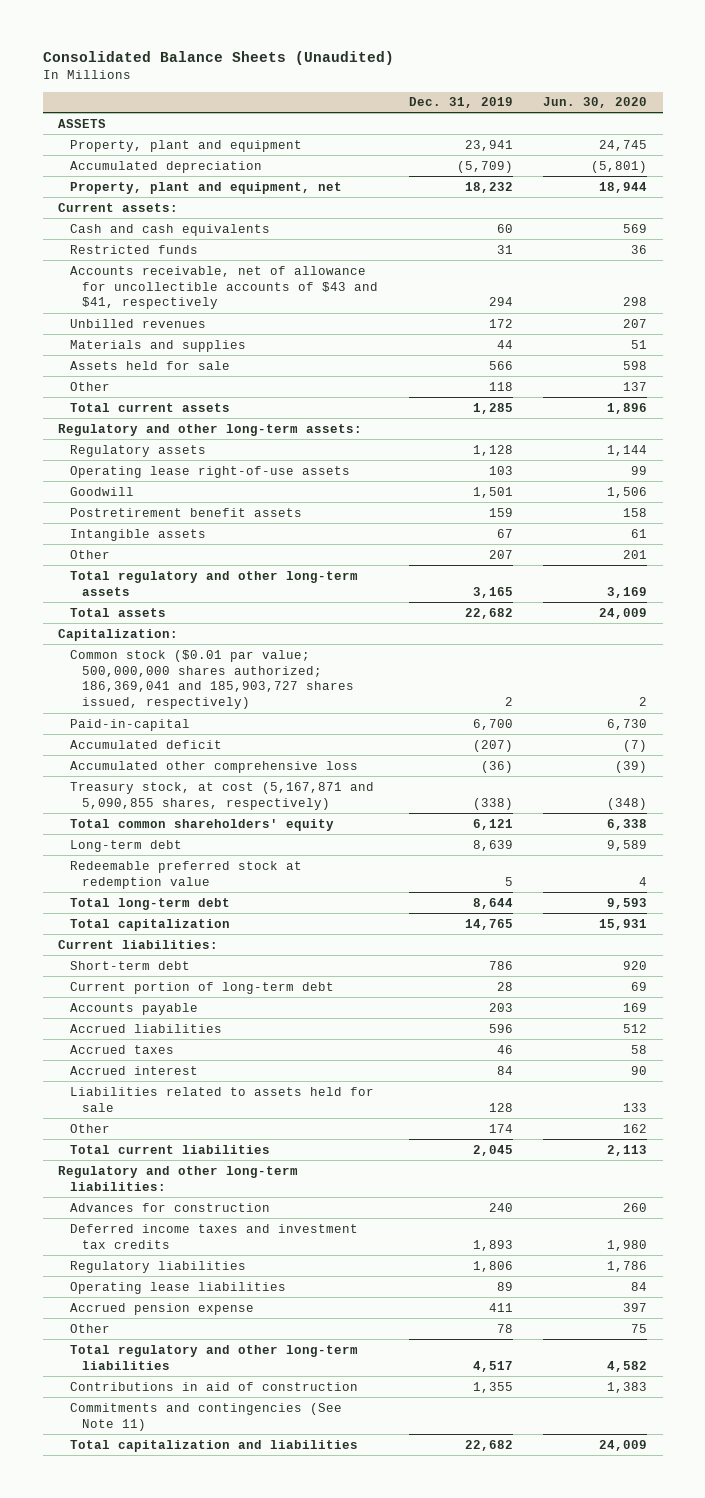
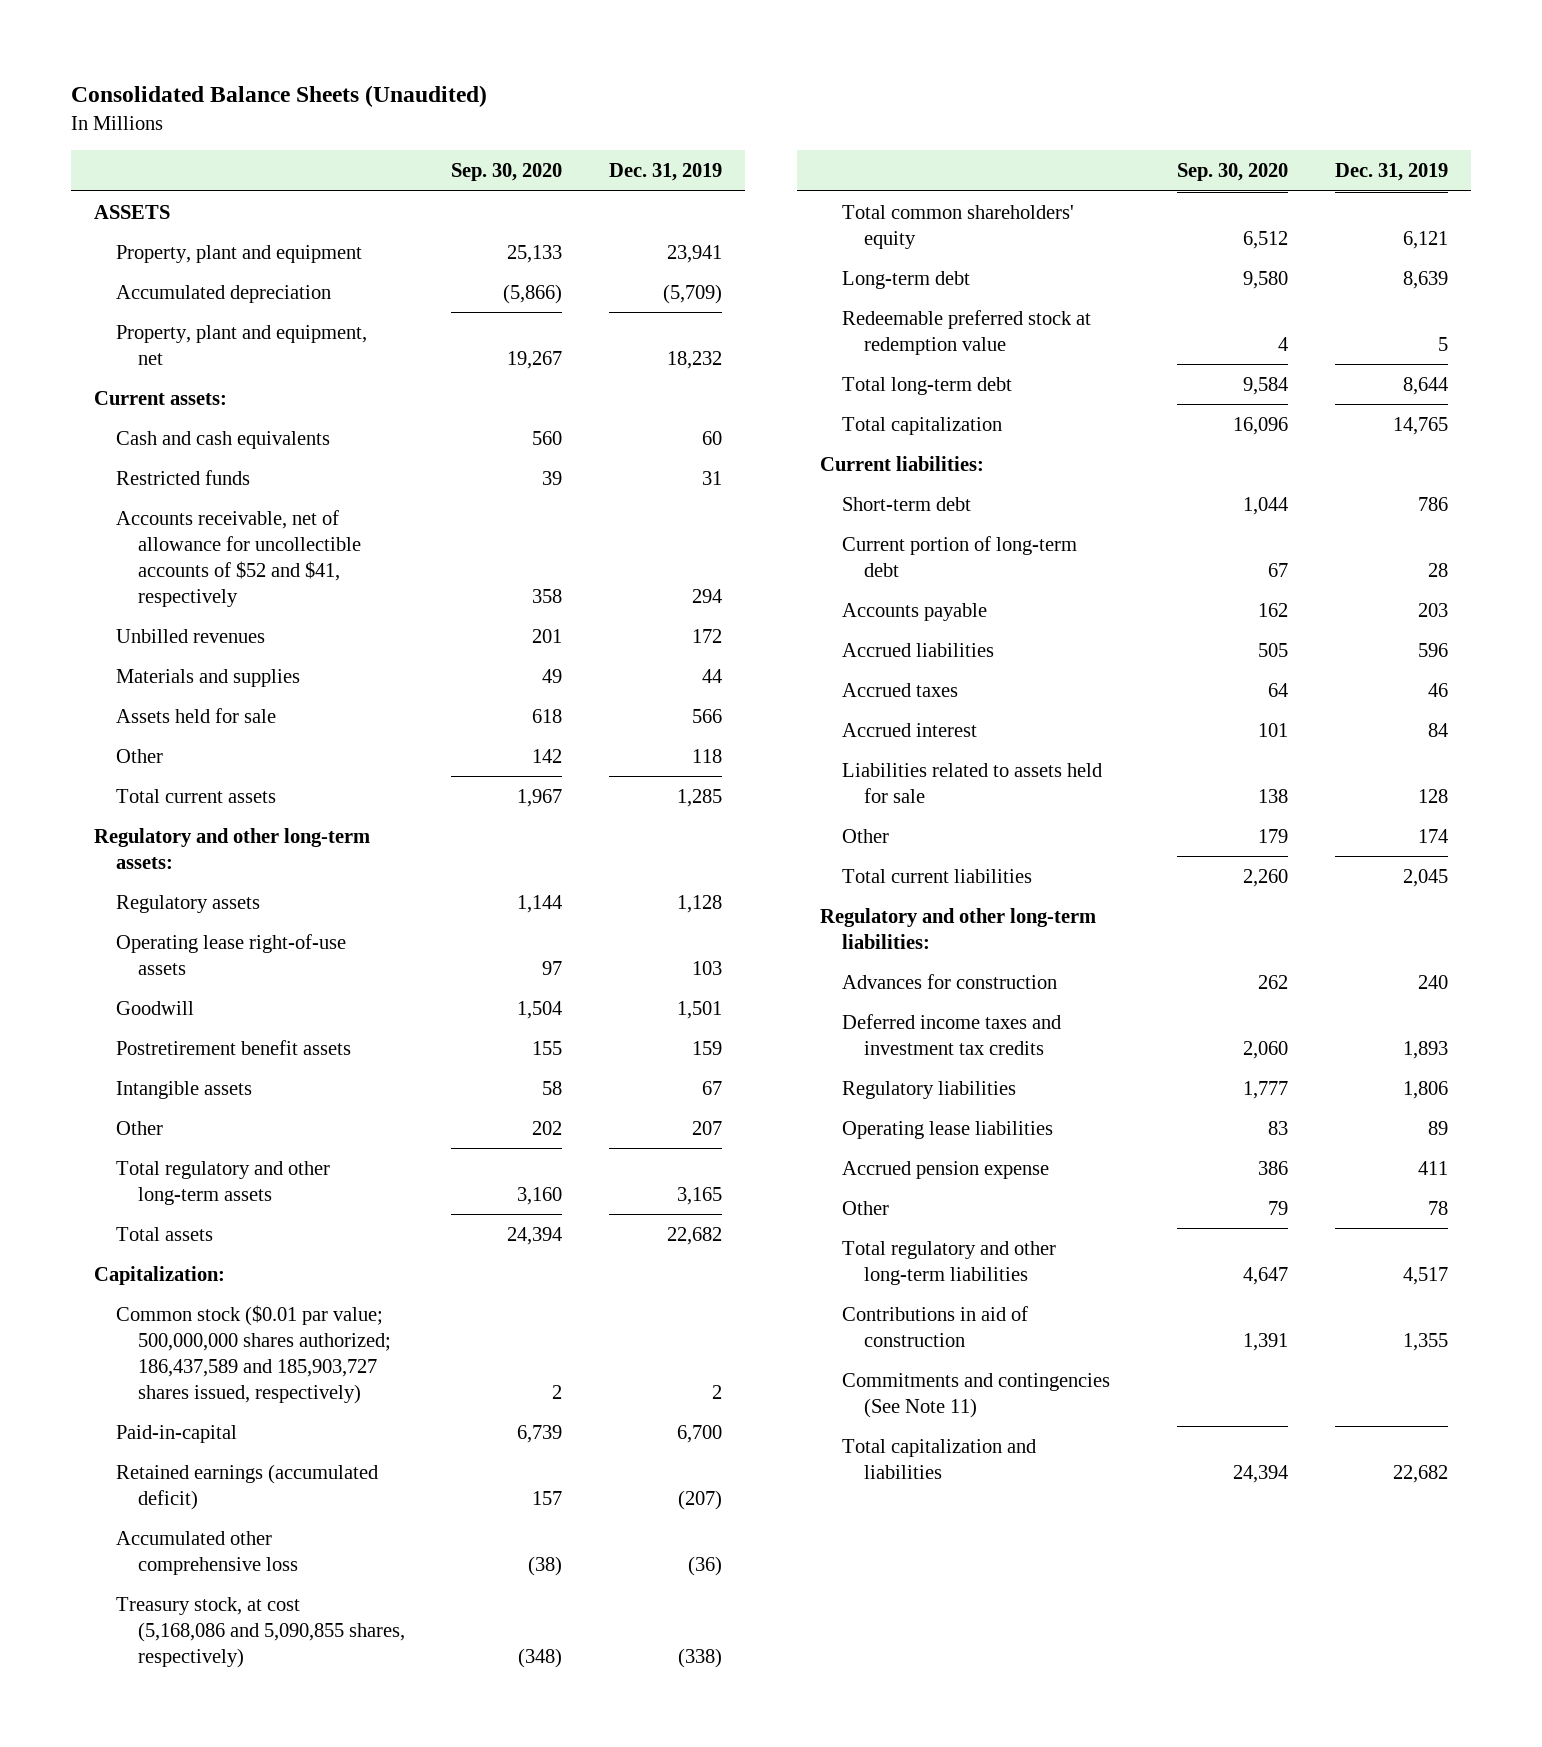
- | Dec. 31, 2019 | Jun. 30, 2020
+ | Sep. 30, 2020 | Dec. 31, 2019
- Accounts receivable, net of allowance for uncollectible accounts of $43 and $41, respectively | 294 | 298
+ Accounts receivable, net of allowance for uncollectible accounts of $52 and $41, respectively | 358 | 294
- Common stock ($0.01 par value; 500,000,000 shares authorized; 186,369,041 and 185,903,727 shares issued, respectively) | 2 | 2
+ Common stock ($0.01 par value; 500,000,000 shares authorized; 186,437,589 and 185,903,727 shares issued, respectively) | 2 | 2
- Accumulated deficit | (207) | (7)
+ Retained earnings (accumulated deficit) | 157 | (207)
- Treasury stock, at cost (5,167,871 and 5,090,855 shares, respectively) | (338) | (348)
+ Treasury stock, at cost (5,168,086 and 5,090,855 shares, respectively) | (348) | (338)

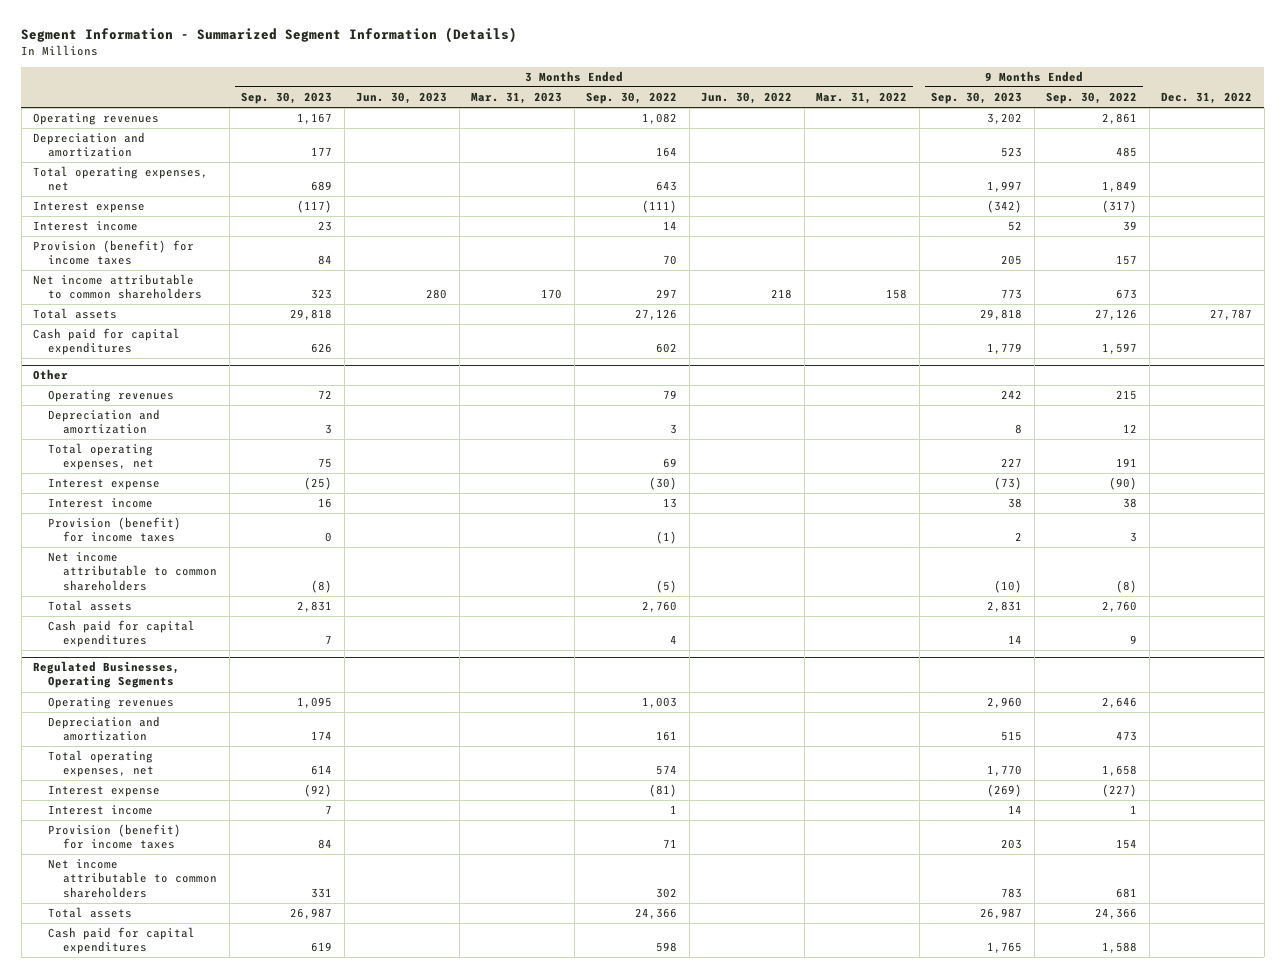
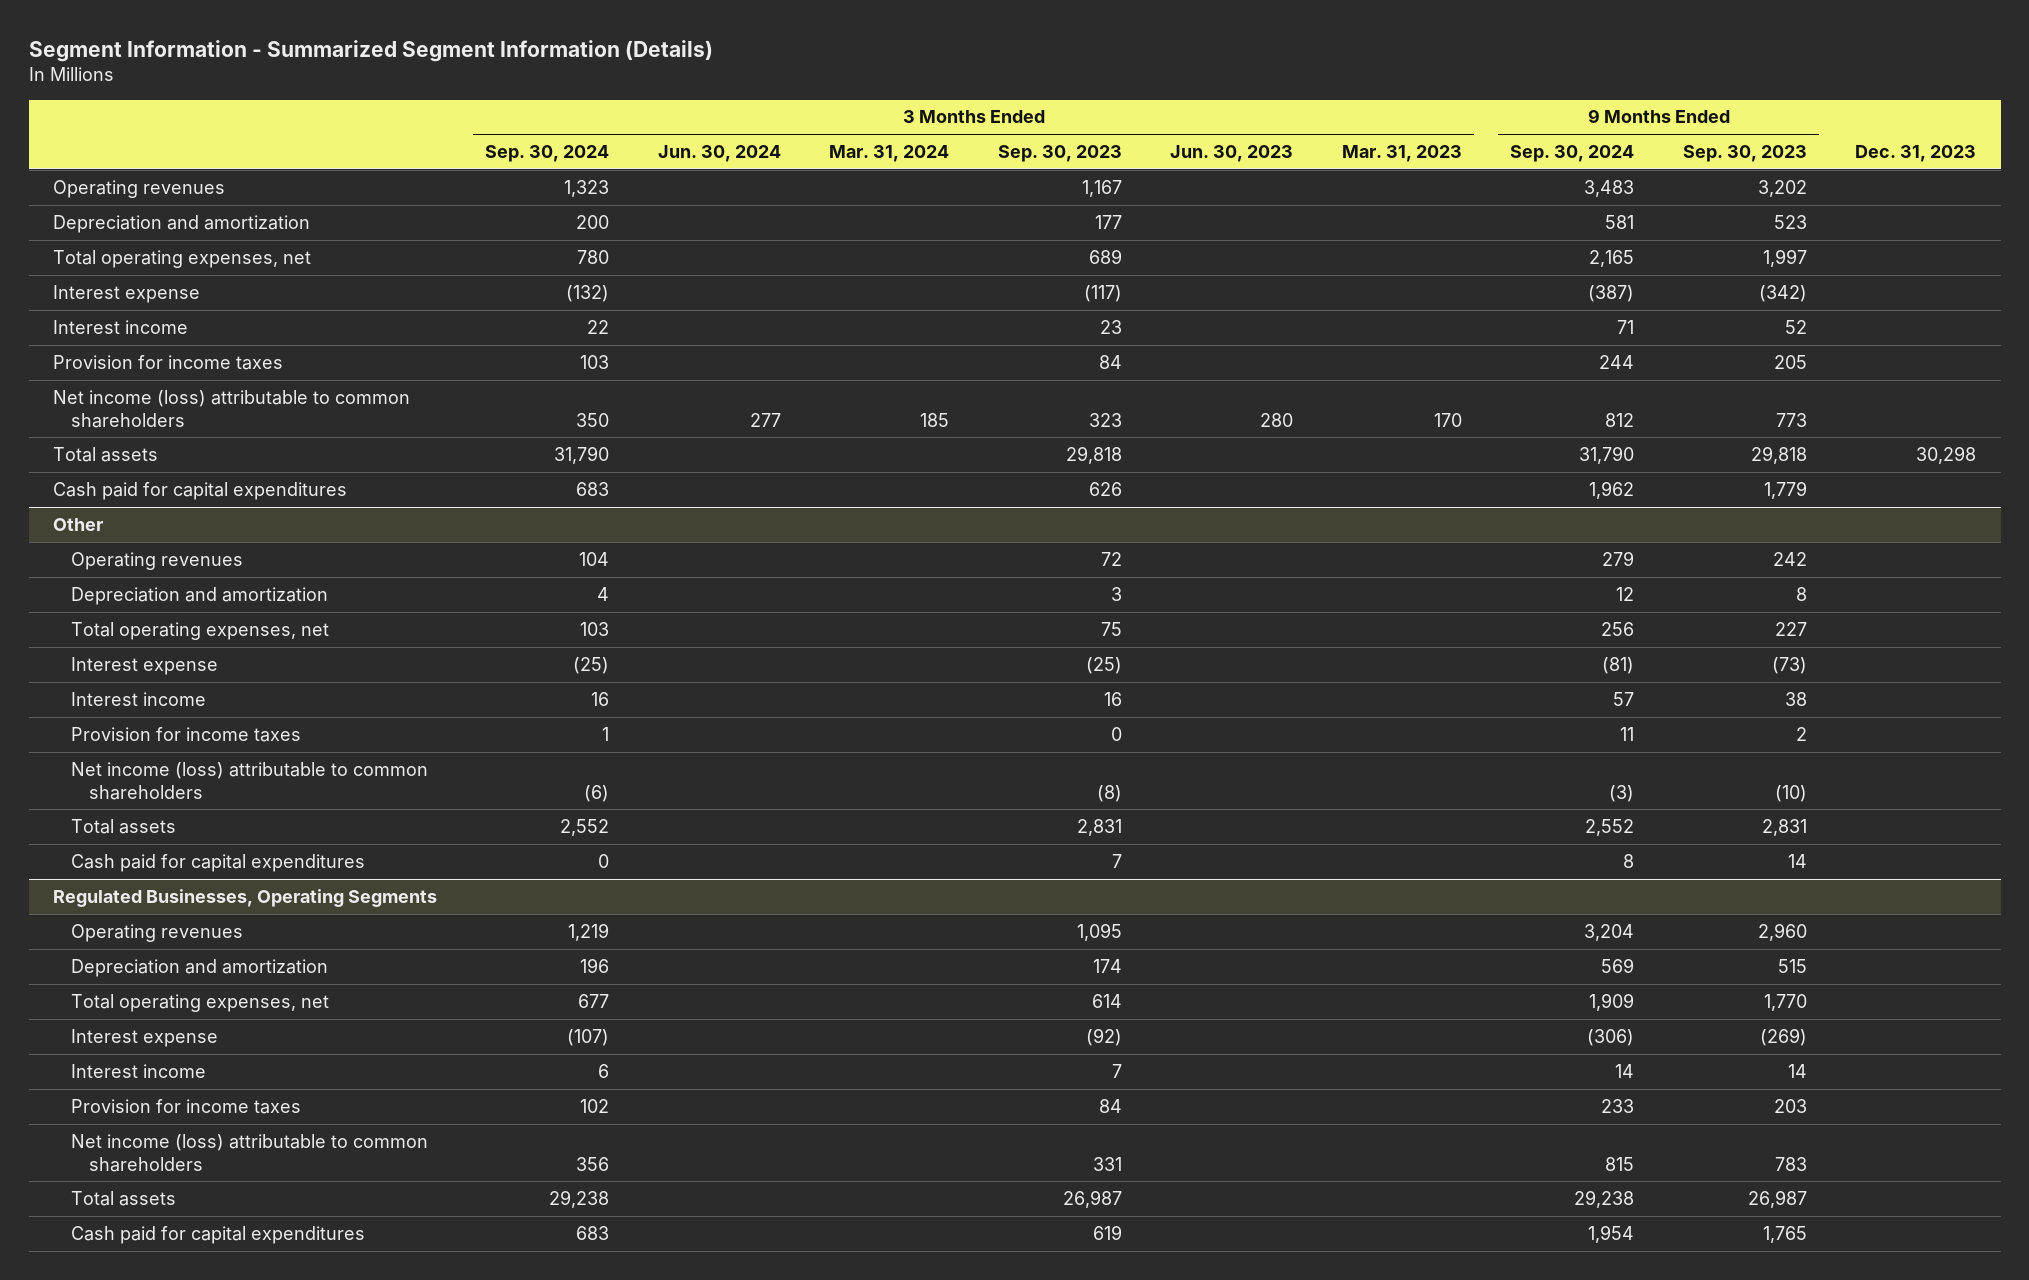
- | 3 Months Ended Sep. 30, 2023 | 3 Months Ended Jun. 30, 2023 | 3 Months Ended Mar. 31, 2023 | 3 Months Ended Sep. 30, 2022 | 3 Months Ended Jun. 30, 2022 | 3 Months Ended Mar. 31, 2022 | 9 Months Ended Sep. 30, 2023 | 9 Months Ended Sep. 30, 2022 | Dec. 31, 2022
+ | 3 Months Ended Sep. 30, 2024 | 3 Months Ended Jun. 30, 2024 | 3 Months Ended Mar. 31, 2024 | 3 Months Ended Sep. 30, 2023 | 3 Months Ended Jun. 30, 2023 | 3 Months Ended Mar. 31, 2023 | 9 Months Ended Sep. 30, 2024 | 9 Months Ended Sep. 30, 2023 | Dec. 31, 2023
- Provision (benefit) for income taxes | 84 | | | 70 | | | 205 | 157 |
- Net income attributable to common shareholders | 323 | 280 | 170 | 297 | 218 | 158 | 773 | 673 |
+ Provision for income taxes | 103 | | | 84 | | | 244 | 205 |
+ Net income (loss) attributable to common shareholders | 350 | 277 | 185 | 323 | 280 | 170 | 812 | 773 |
@ Other
- Provision (benefit) for income taxes | 0 | | | (1) | | | 2 | 3 |
- Net income attributable to common shareholders | (8) | | | (5) | | | (10) | (8) |
+ Provision for income taxes | 1 | | | 0 | | | 11 | 2 |
+ Net income (loss) attributable to common shareholders | (6) | | | (8) | | | (3) | (10) |
@ Regulated Businesses, Operating Segments
- Provision (benefit) for income taxes | 84 | | | 71 | | | 203 | 154 |
- Net income attributable to common shareholders | 331 | | | 302 | | | 783 | 681 |
+ Provision for income taxes | 102 | | | 84 | | | 233 | 203 |
+ Net income (loss) attributable to common shareholders | 356 | | | 331 | | | 815 | 783 |

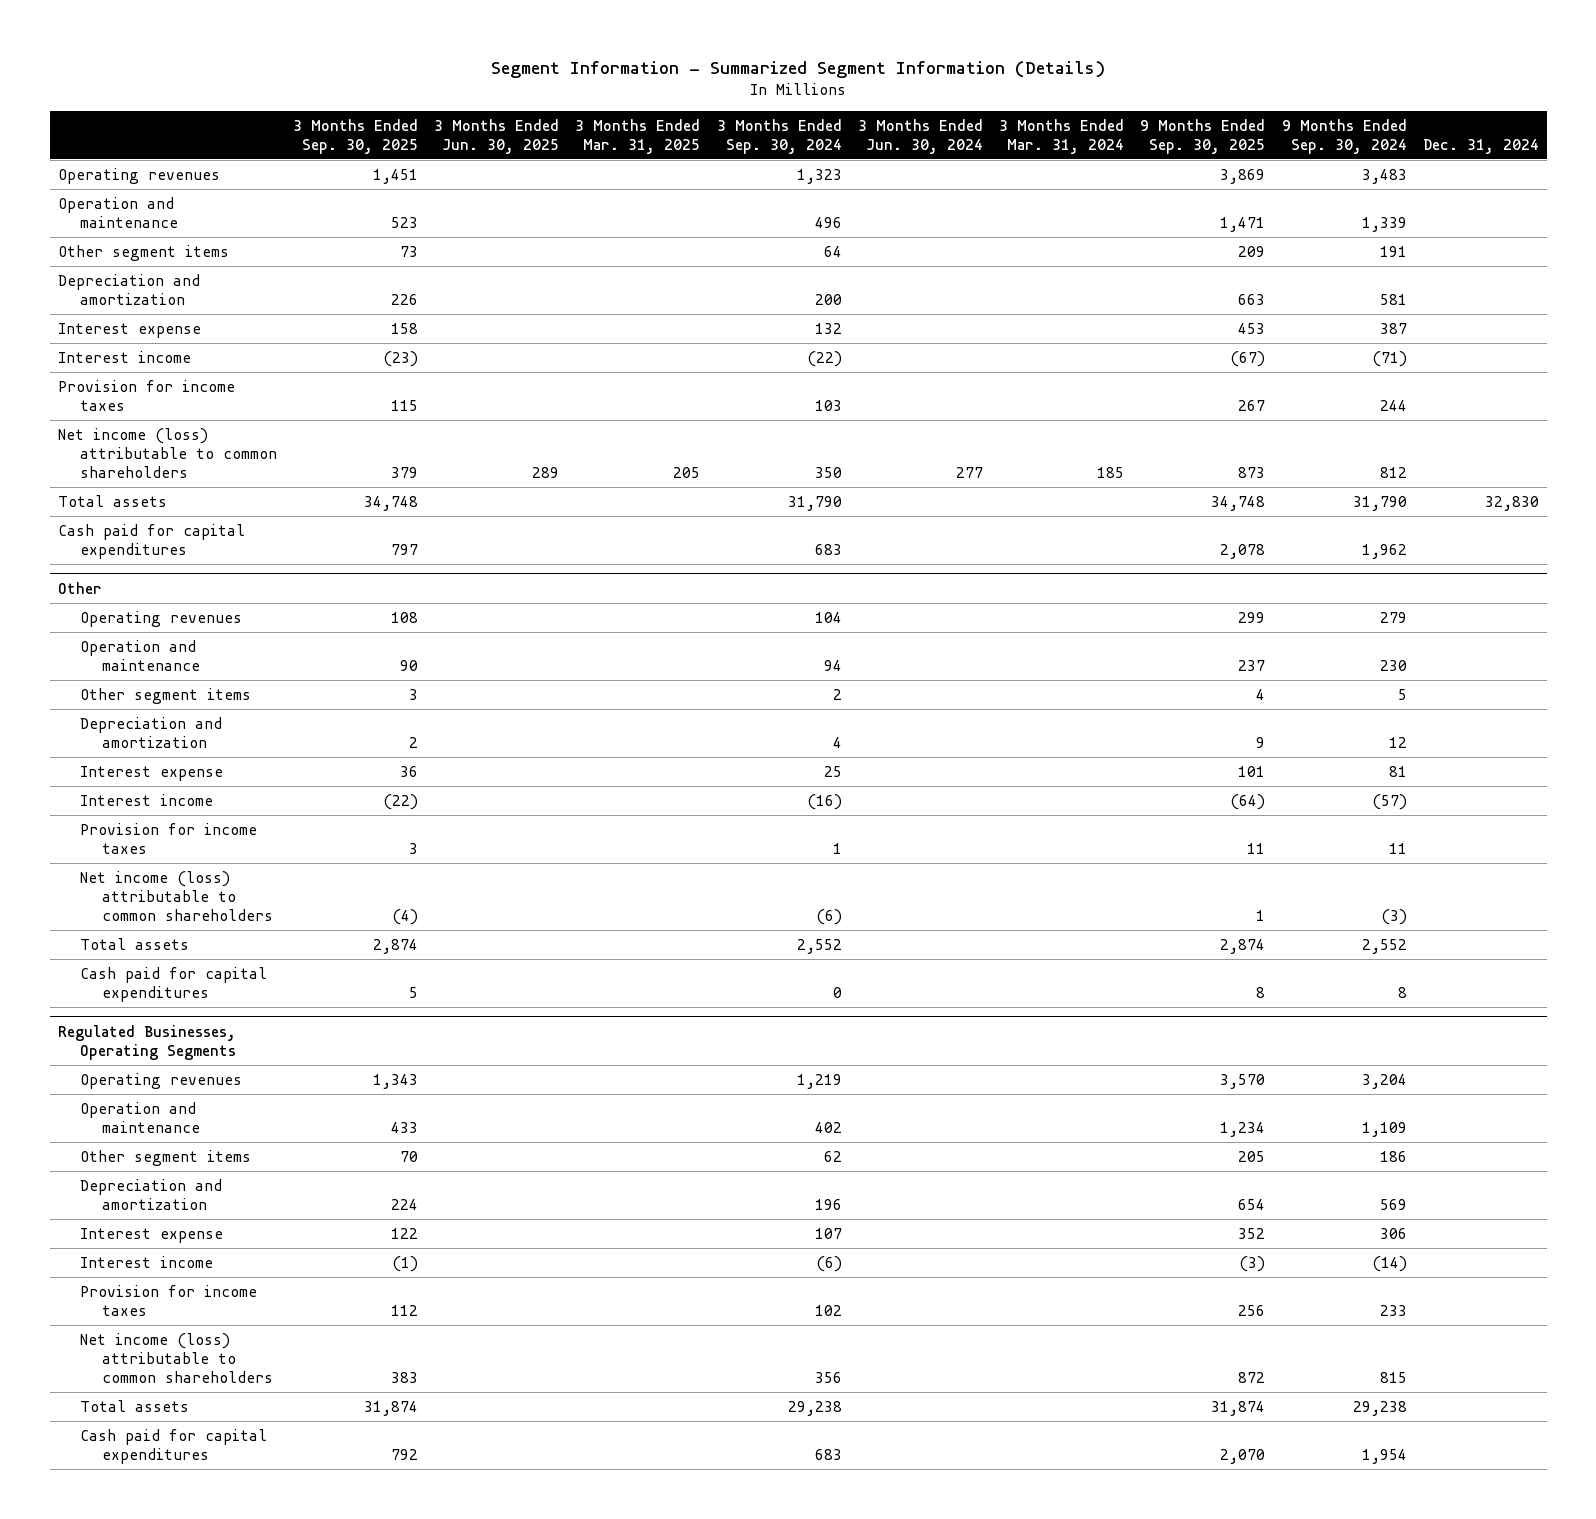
- | 3 Months Ended Sep. 30, 2024 | 3 Months Ended Jun. 30, 2024 | 3 Months Ended Mar. 31, 2024 | 3 Months Ended Sep. 30, 2023 | 3 Months Ended Jun. 30, 2023 | 3 Months Ended Mar. 31, 2023 | 9 Months Ended Sep. 30, 2024 | 9 Months Ended Sep. 30, 2023 | Dec. 31, 2023
+ | 3 Months Ended Sep. 30, 2025 | 3 Months Ended Jun. 30, 2025 | 3 Months Ended Mar. 31, 2025 | 3 Months Ended Sep. 30, 2024 | 3 Months Ended Jun. 30, 2024 | 3 Months Ended Mar. 31, 2024 | 9 Months Ended Sep. 30, 2025 | 9 Months Ended Sep. 30, 2024 | Dec. 31, 2024
+ Operation and maintenance | 523 | | | 496 | | | 1,471 | 1,339 |
+ Other segment items | 73 | | | 64 | | | 209 | 191 |
- Total operating expenses, net | 780 | | | 689 | | | 2,165 | 1,997 |
- Interest expense | (132) | | | (117) | | | (387) | (342) |
- Interest income | 22 | | | 23 | | | 71 | 52 |
+ Interest expense | 158 | | | 132 | | | 453 | 387 |
+ Interest income | (23) | | | (22) | | | (67) | (71) |
@ Other
+ Operation and maintenance | 90 | | | 94 | | | 237 | 230 |
+ Other segment items | 3 | | | 2 | | | 4 | 5 |
- Total operating expenses, net | 103 | | | 75 | | | 256 | 227 |
- Interest expense | (25) | | | (25) | | | (81) | (73) |
- Interest income | 16 | | | 16 | | | 57 | 38 |
+ Interest expense | 36 | | | 25 | | | 101 | 81 |
+ Interest income | (22) | | | (16) | | | (64) | (57) |
@ Regulated Businesses, Operating Segments
+ Operation and maintenance | 433 | | | 402 | | | 1,234 | 1,109 |
+ Other segment items | 70 | | | 62 | | | 205 | 186 |
- Total operating expenses, net | 677 | | | 614 | | | 1,909 | 1,770 |
- Interest expense | (107) | | | (92) | | | (306) | (269) |
- Interest income | 6 | | | 7 | | | 14 | 14 |
+ Interest expense | 122 | | | 107 | | | 352 | 306 |
+ Interest income | (1) | | | (6) | | | (3) | (14) |

